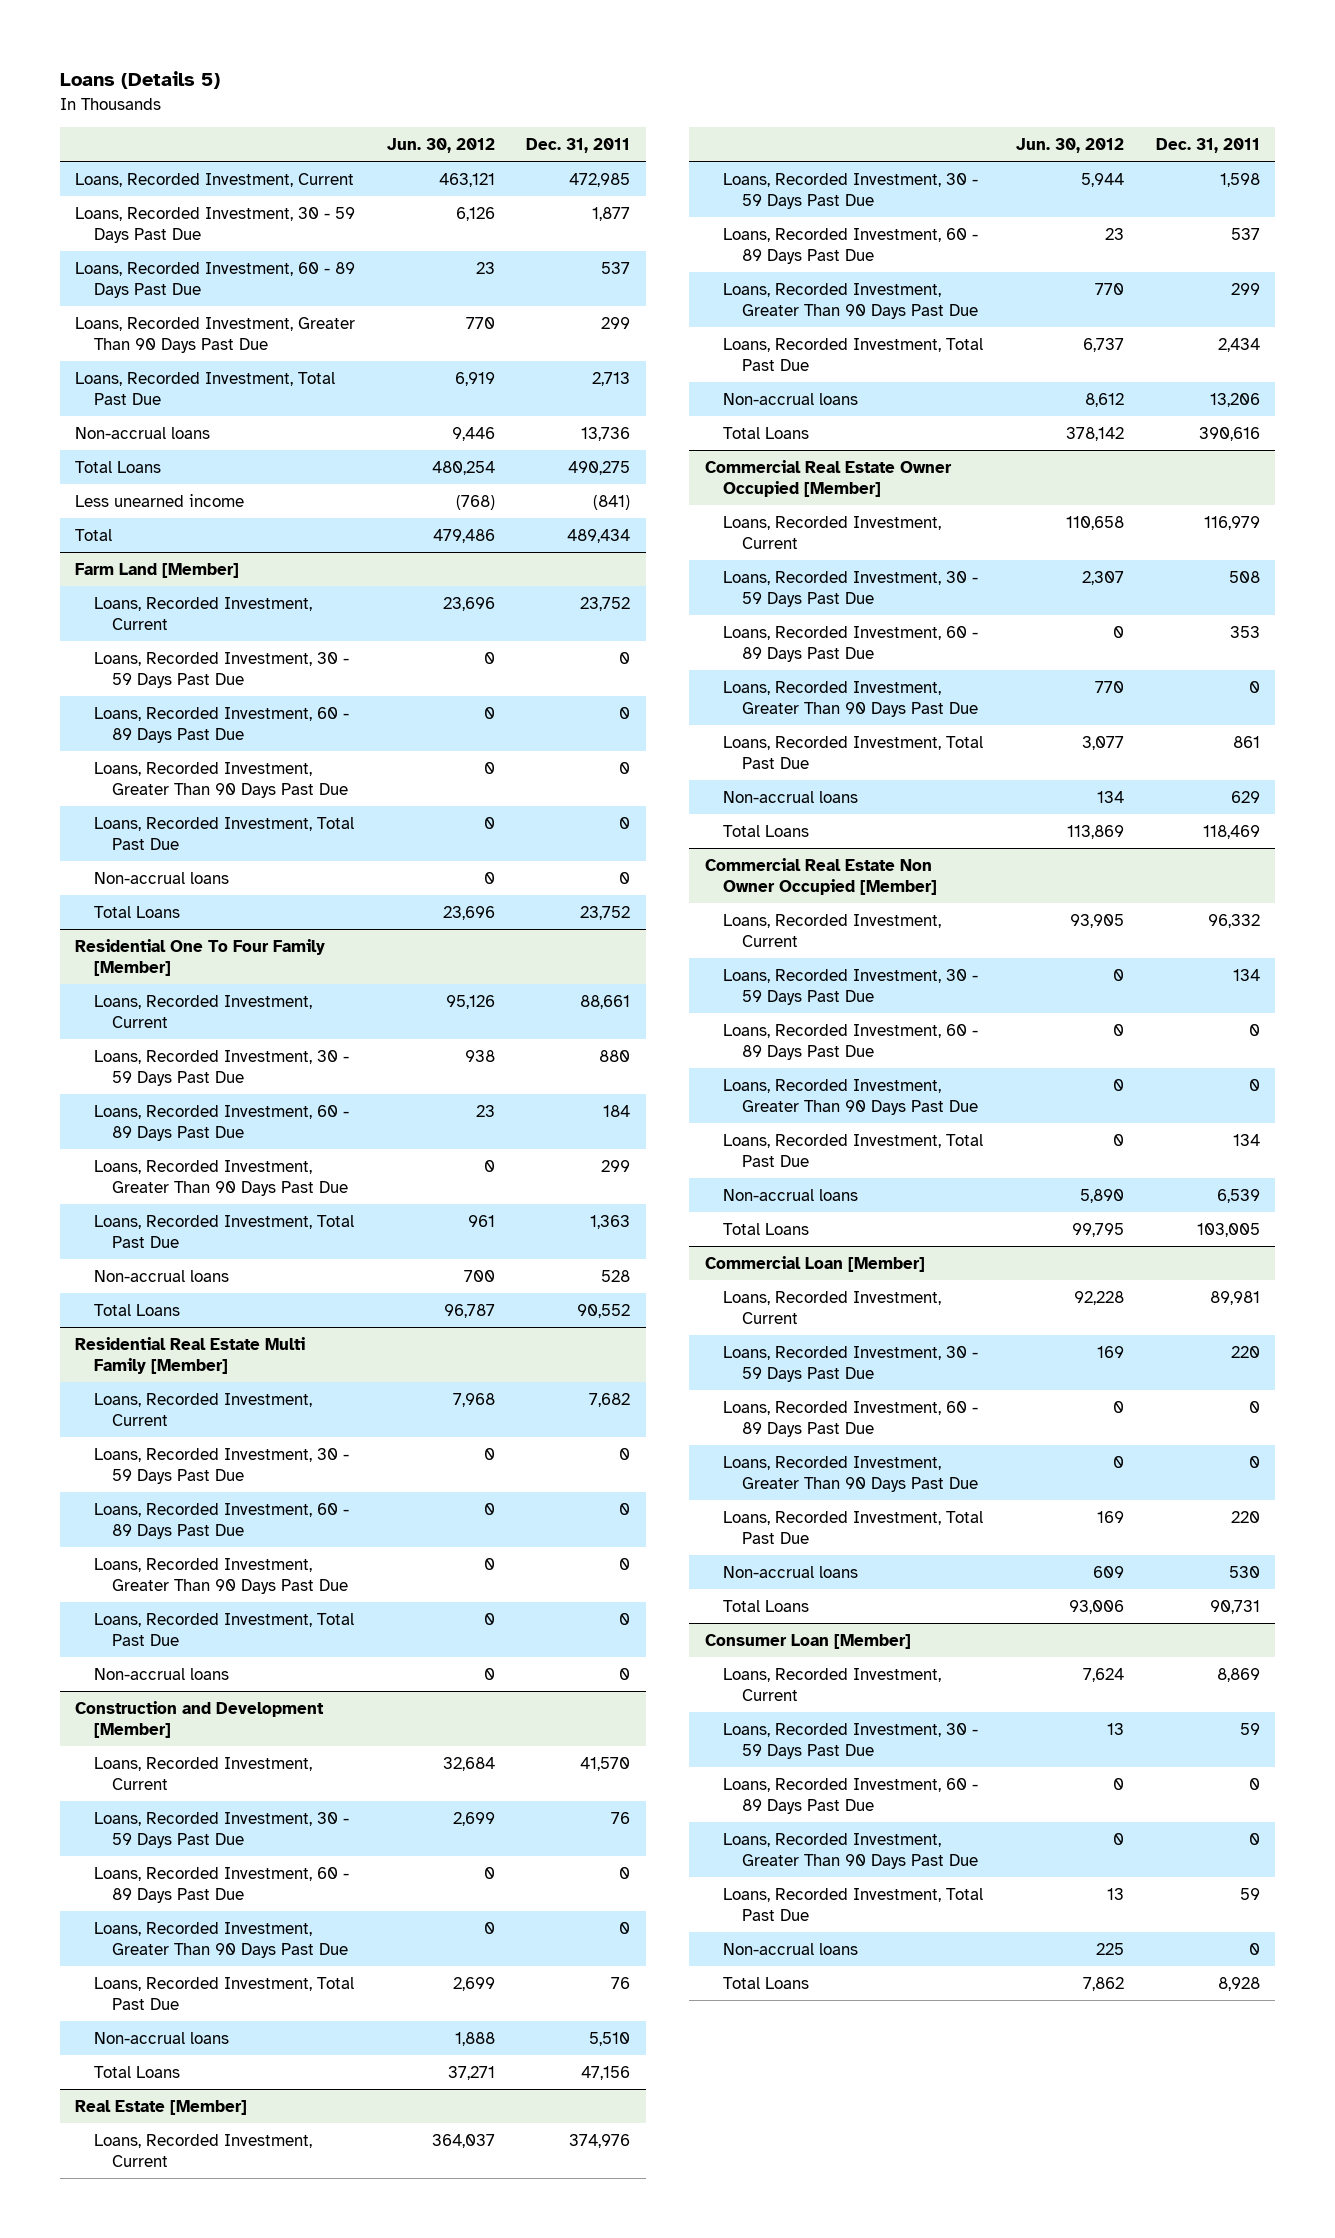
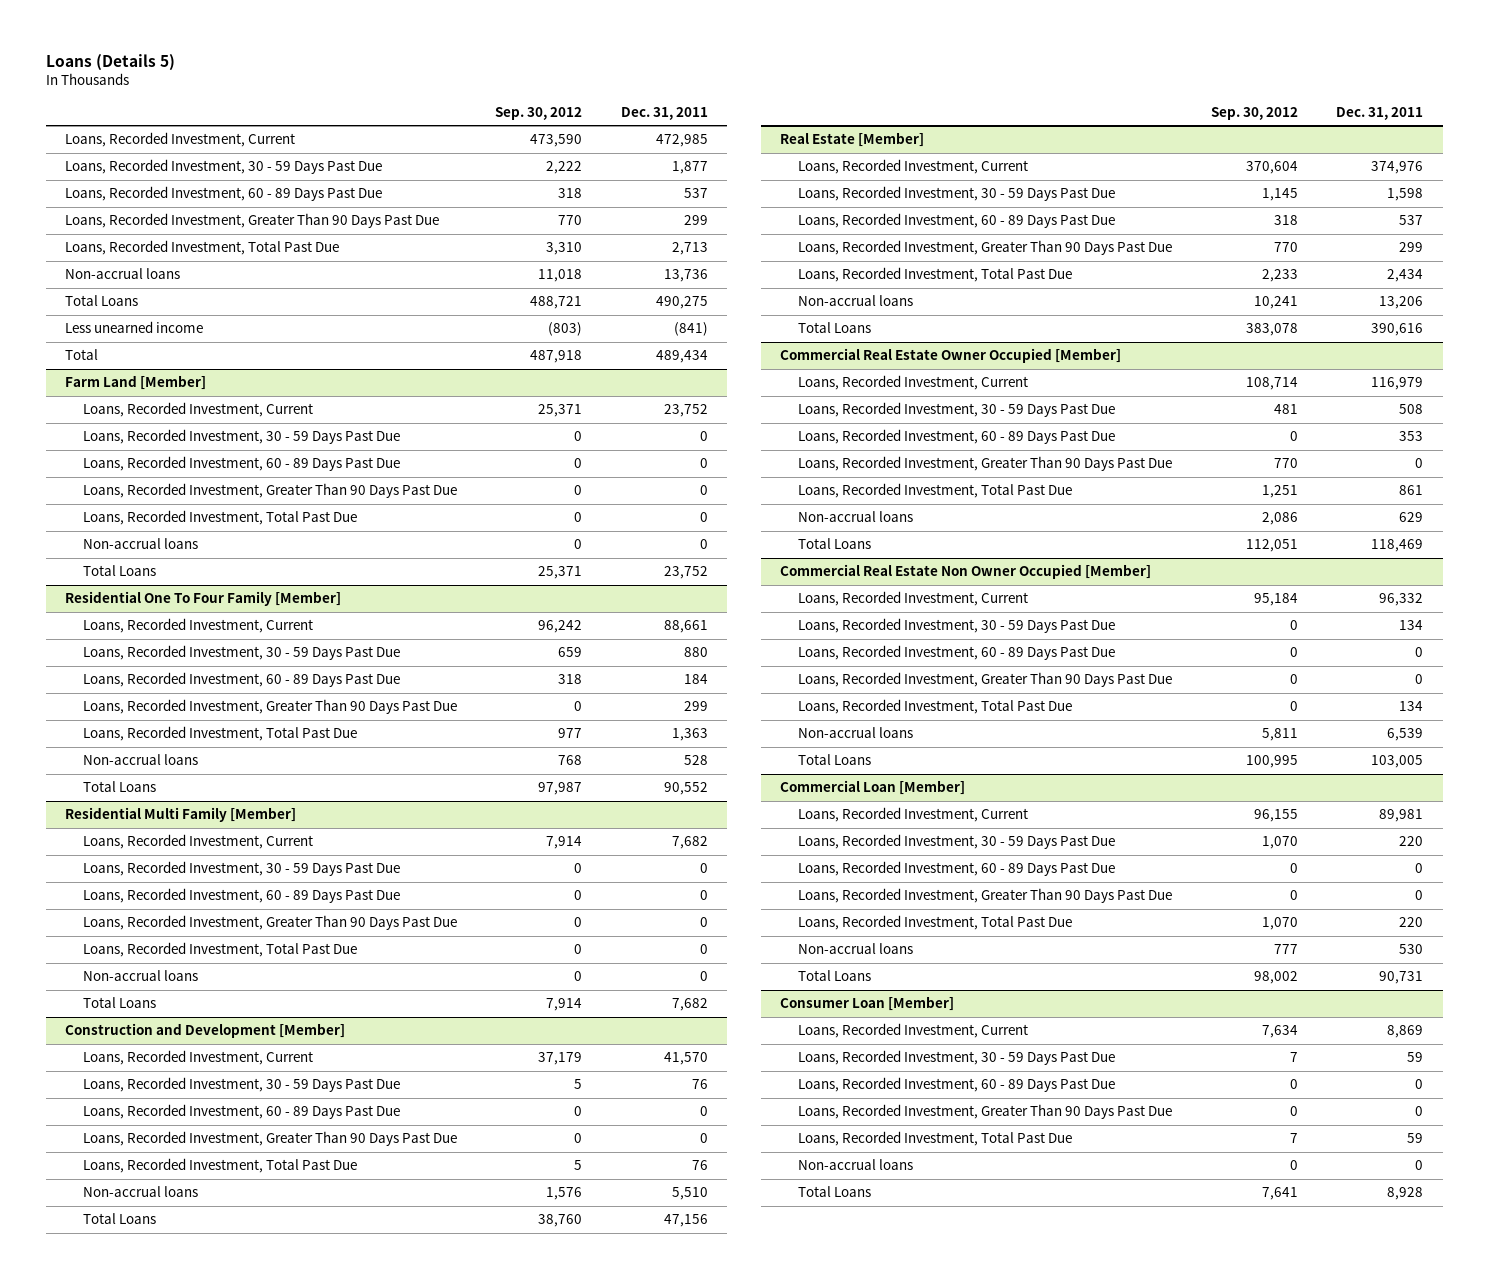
- | Jun. 30, 2012 | Dec. 31, 2011
+ | Sep. 30, 2012 | Dec. 31, 2011
- Residential Real Estate Multi Family [Member]
+ Residential Multi Family [Member]
+ Total Loans | 7,914 | 7,682

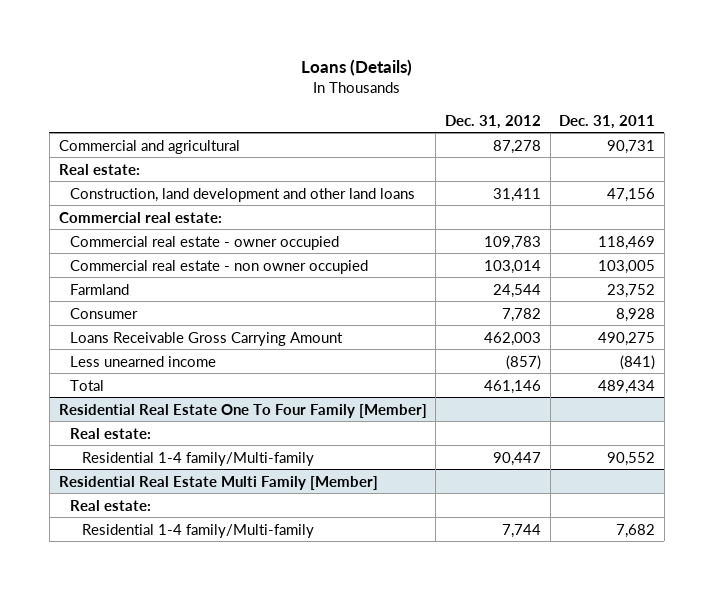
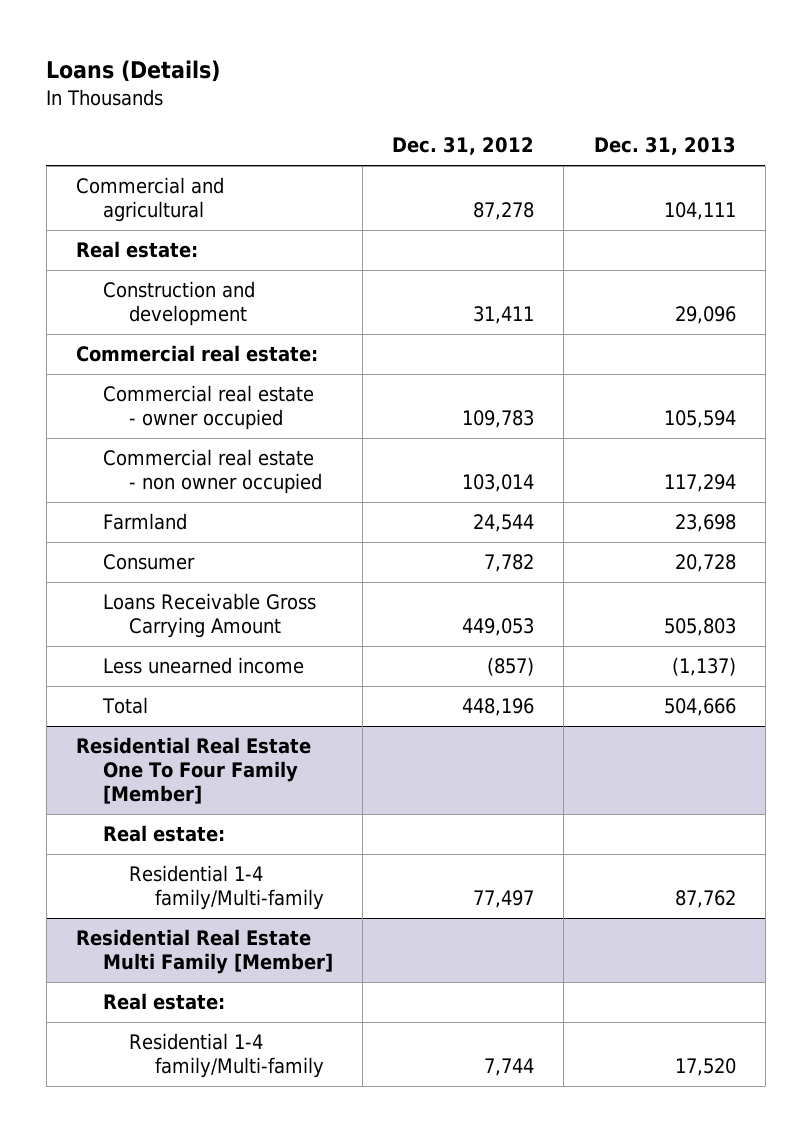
- | Dec. 31, 2012 | Dec. 31, 2011
+ | Dec. 31, 2012 | Dec. 31, 2013
- Construction, land development and other land loans | 31,411 | 47,156
+ Construction and development | 31,411 | 29,096
- Loans Receivable Gross Carrying Amount | 462,003 | 490,275
+ Loans Receivable Gross Carrying Amount | 449,053 | 505,803
- Total | 461,146 | 489,434
+ Total | 448,196 | 504,666
@ Residential Real Estate One To Four Family [Member]
- Residential 1-4 family/Multi-family | 90,447 | 90,552
+ Residential 1-4 family/Multi-family | 77,497 | 87,762

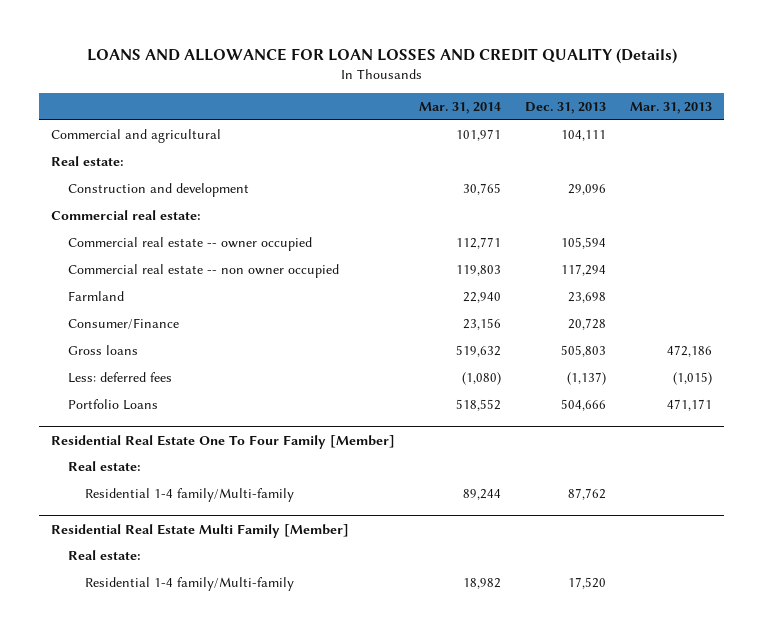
- Loans (Details)
+ LOANS AND ALLOWANCE FOR LOAN LOSSES AND CREDIT QUALITY (Details)
- | Dec. 31, 2012 | Dec. 31, 2013
+ | Mar. 31, 2014 | Dec. 31, 2013 | Mar. 31, 2013
- Commercial real estate - owner occupied | 109,783 | 105,594
- Commercial real estate - non owner occupied | 103,014 | 117,294
+ Commercial real estate -- owner occupied | 112,771 | 105,594 |
+ Commercial real estate -- non owner occupied | 119,803 | 117,294 |
- Consumer | 7,782 | 20,728
- Loans Receivable Gross Carrying Amount | 449,053 | 505,803
- Less unearned income | (857) | (1,137)
- Total | 448,196 | 504,666
+ Consumer/Finance | 23,156 | 20,728 |
+ Gross loans | 519,632 | 505,803 | 472,186
+ Less: deferred fees | (1,080) | (1,137) | (1,015)
+ Portfolio Loans | 518,552 | 504,666 | 471,171

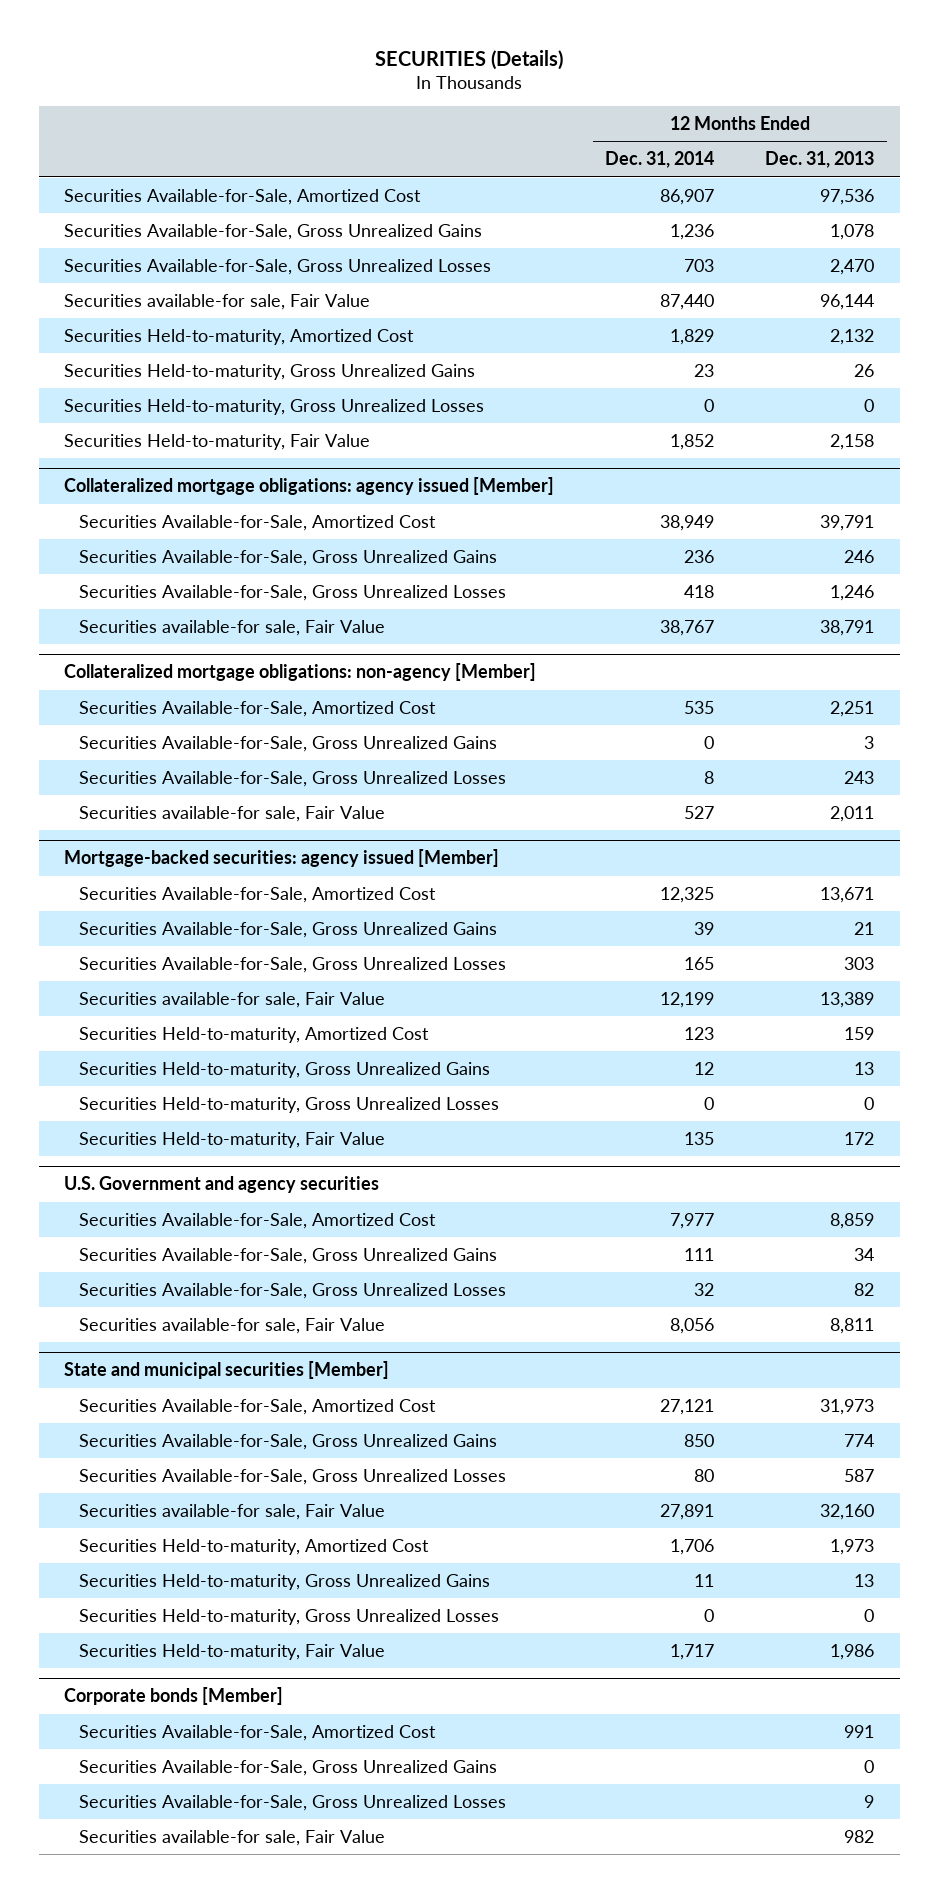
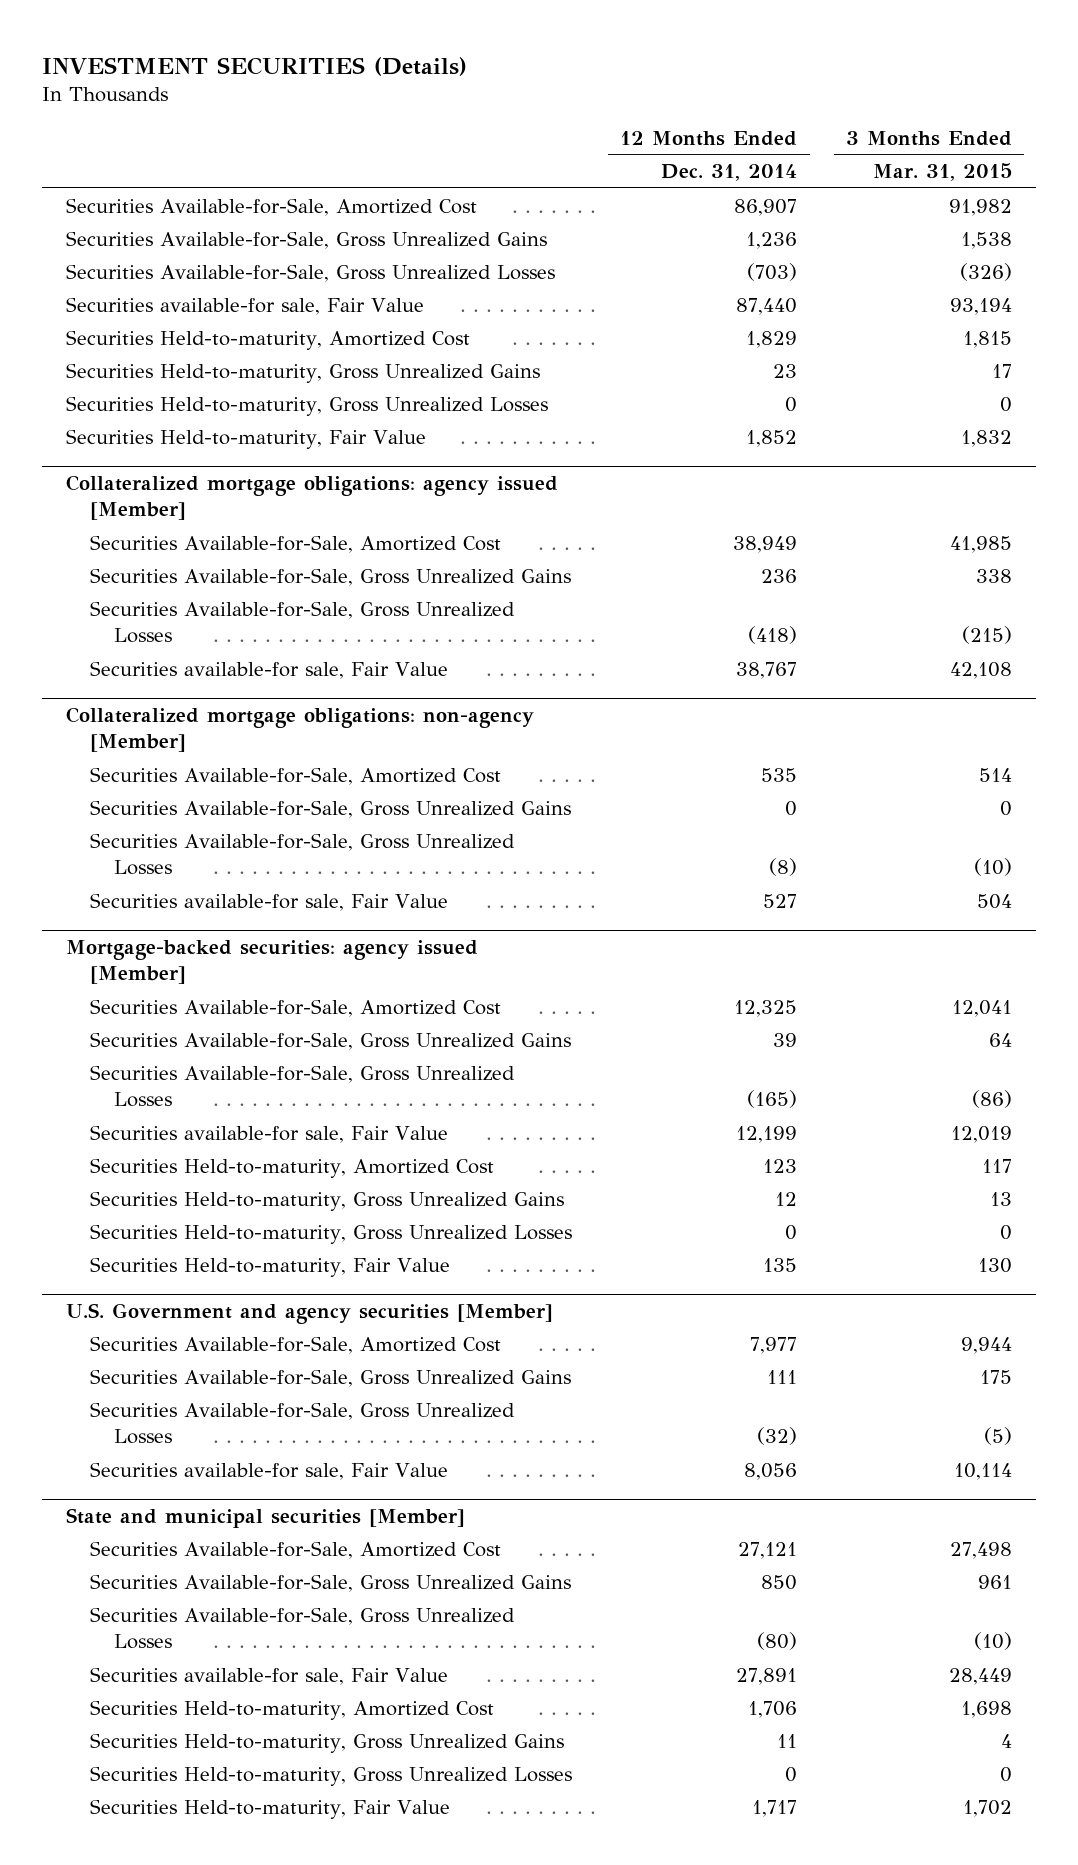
- SECURITIES (Details)
+ INVESTMENT SECURITIES (Details)
- | 12 Months Ended Dec. 31, 2014 | 12 Months Ended Dec. 31, 2013
+ | 12 Months Ended Dec. 31, 2014 | 3 Months Ended Mar. 31, 2015
- Securities Available-for-Sale, Gross Unrealized Losses | 703 | 2,470
+ Securities Available-for-Sale, Gross Unrealized Losses | (703) | (326)
@ Collateralized mortgage obligations: agency issued [Member]
- Securities Available-for-Sale, Gross Unrealized Losses | 418 | 1,246
+ Securities Available-for-Sale, Gross Unrealized Losses | (418) | (215)
@ Collateralized mortgage obligations: non-agency [Member]
- Securities Available-for-Sale, Gross Unrealized Losses | 8 | 243
+ Securities Available-for-Sale, Gross Unrealized Losses | (8) | (10)
@ Mortgage-backed securities: agency issued [Member]
- Securities Available-for-Sale, Gross Unrealized Losses | 165 | 303
+ Securities Available-for-Sale, Gross Unrealized Losses | (165) | (86)
- U.S. Government and agency securities
+ U.S. Government and agency securities [Member]
- Securities Available-for-Sale, Gross Unrealized Losses | 32 | 82
+ Securities Available-for-Sale, Gross Unrealized Losses | (32) | (5)
@ State and municipal securities [Member]
- Securities Available-for-Sale, Gross Unrealized Losses | 80 | 587
+ Securities Available-for-Sale, Gross Unrealized Losses | (80) | (10)
- Corporate bonds [Member]
- Securities Available-for-Sale, Amortized Cost | | 991
- Securities Available-for-Sale, Gross Unrealized Gains | | 0
- Securities Available-for-Sale, Gross Unrealized Losses | | 9
- Securities available-for sale, Fair Value | | 982

